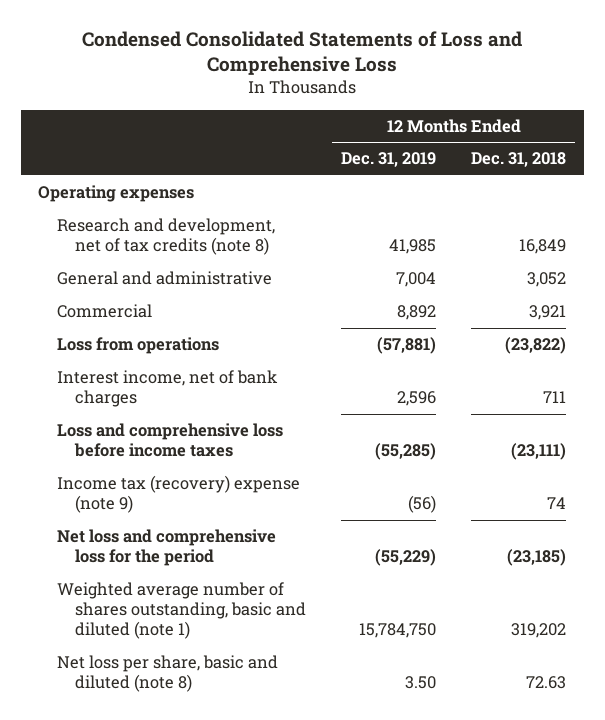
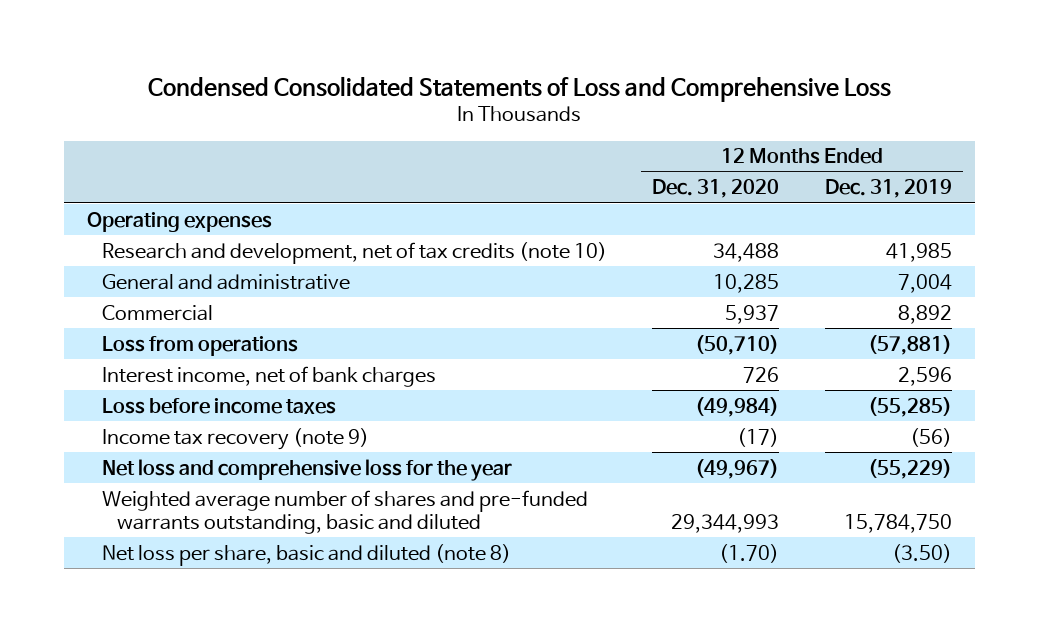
- | 12 Months Ended Dec. 31, 2019 | 12 Months Ended Dec. 31, 2018
+ | 12 Months Ended Dec. 31, 2020 | 12 Months Ended Dec. 31, 2019
- Research and development, net of tax credits (note 8) | 41,985 | 16,849
+ Research and development, net of tax credits (note 10) | 34,488 | 41,985
- Loss and comprehensive loss before income taxes | (55,285) | (23,111)
- Income tax (recovery) expense (note 9) | (56) | 74
- Net loss and comprehensive loss for the period | (55,229) | (23,185)
- Weighted average number of shares outstanding, basic and diluted (note 1) | 15,784,750 | 319,202
- Net loss per share, basic and diluted (note 8) | 3.50 | 72.63
+ Loss before income taxes | (49,984) | (55,285)
+ Income tax recovery (note 9) | (17) | (56)
+ Net loss and comprehensive loss for the year | (49,967) | (55,229)
+ Weighted average number of shares and pre-funded warrants outstanding, basic and diluted | 29,344,993 | 15,784,750
+ Net loss per share, basic and diluted (note 8) | (1.70) | (3.50)

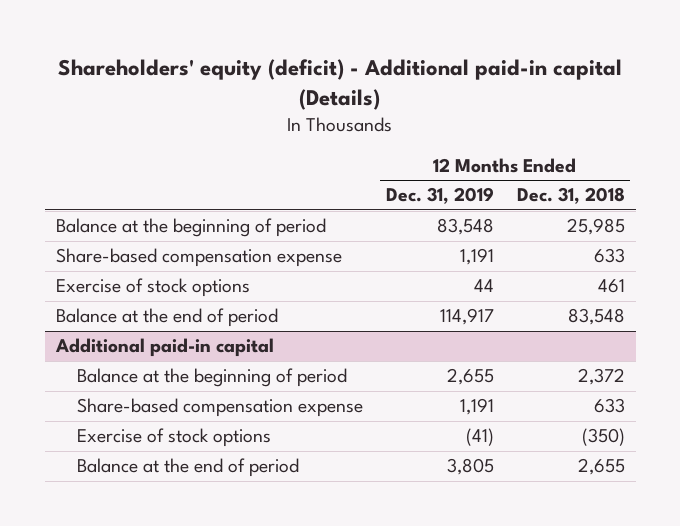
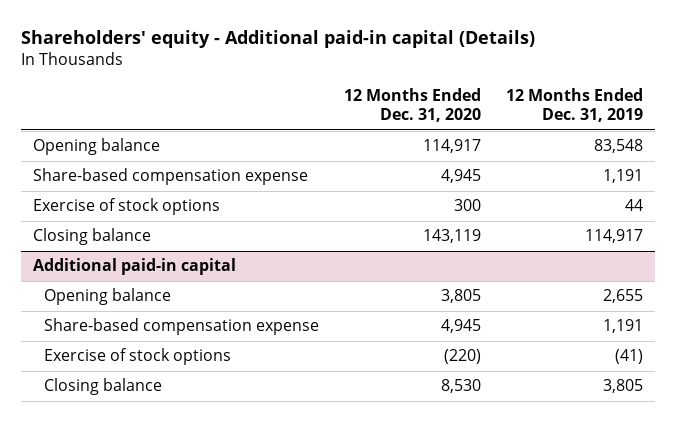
- Shareholders' equity (deficit) - Additional paid-in capital (Details)
+ Shareholders' equity - Additional paid-in capital (Details)
- | 12 Months Ended Dec. 31, 2019 | 12 Months Ended Dec. 31, 2018
+ | 12 Months Ended Dec. 31, 2020 | 12 Months Ended Dec. 31, 2019
- Balance at the beginning of period | 83,548 | 25,985
+ Opening balance | 114,917 | 83,548
- Balance at the end of period | 114,917 | 83,548
+ Closing balance | 143,119 | 114,917
@ Additional paid-in capital
- Balance at the beginning of period | 2,655 | 2,372
+ Opening balance | 3,805 | 2,655
- Balance at the end of period | 3,805 | 2,655
+ Closing balance | 8,530 | 3,805

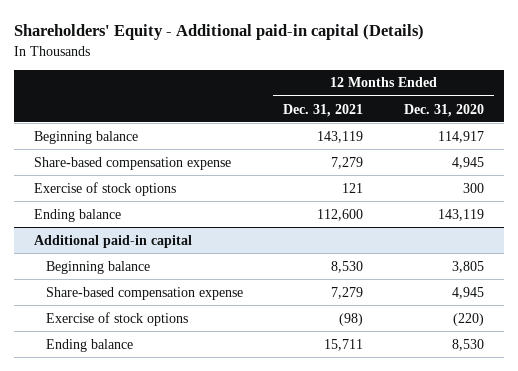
- Shareholders' equity - Additional paid-in capital (Details)
+ Shareholders' Equity - Additional paid-in capital (Details)
- | 12 Months Ended Dec. 31, 2020 | 12 Months Ended Dec. 31, 2019
+ | 12 Months Ended Dec. 31, 2021 | 12 Months Ended Dec. 31, 2020
- Opening balance | 114,917 | 83,548
+ Beginning balance | 143,119 | 114,917
- Closing balance | 143,119 | 114,917
+ Ending balance | 112,600 | 143,119
@ Additional paid-in capital
- Opening balance | 3,805 | 2,655
+ Beginning balance | 8,530 | 3,805
- Closing balance | 8,530 | 3,805
+ Ending balance | 15,711 | 8,530

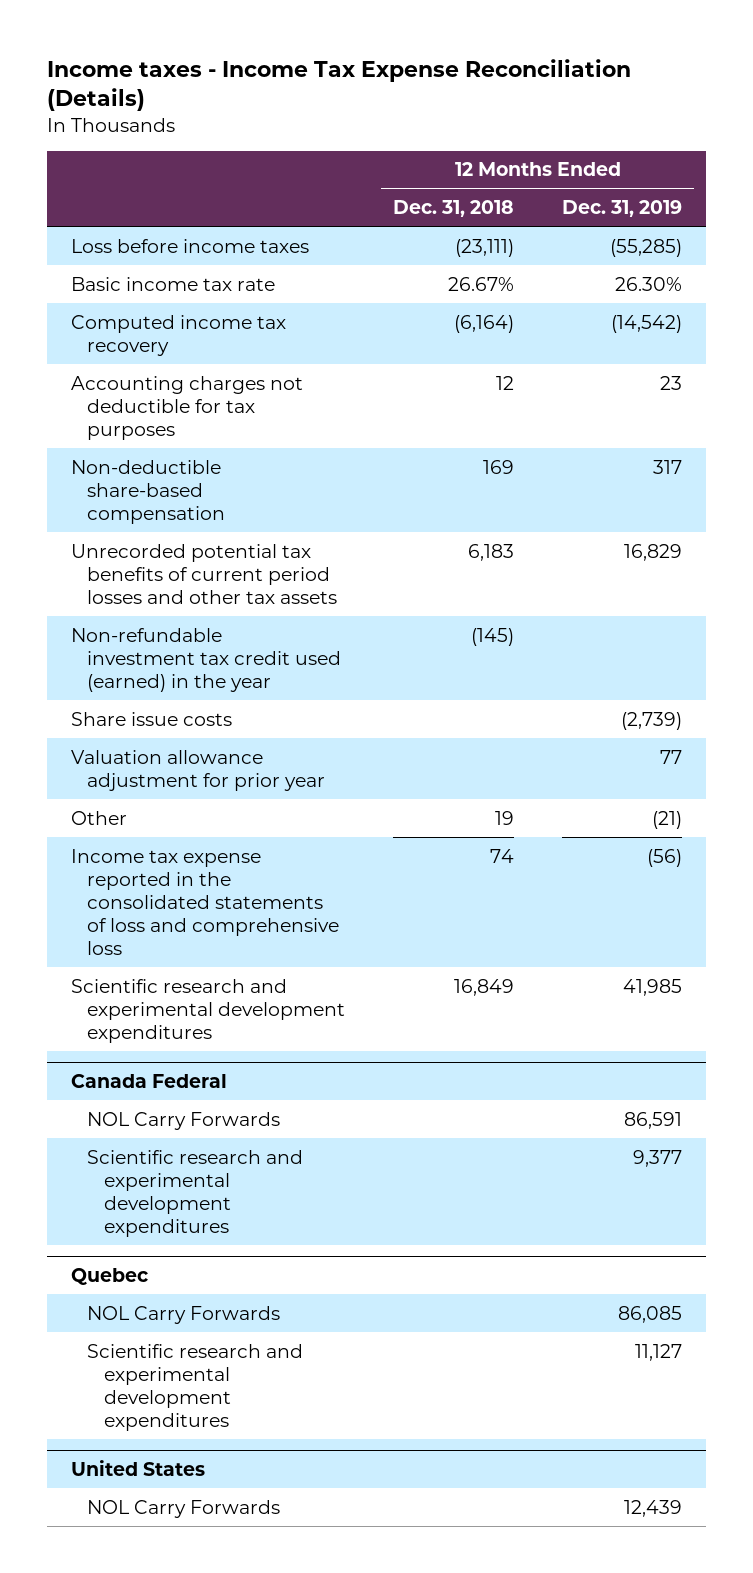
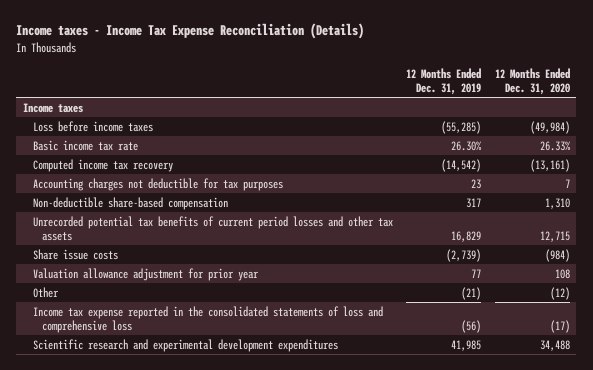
- | 12 Months Ended Dec. 31, 2018 | 12 Months Ended Dec. 31, 2019
+ | 12 Months Ended Dec. 31, 2019 | 12 Months Ended Dec. 31, 2020
+ Income taxes
- Non-refundable investment tax credit used (earned) in the year | (145) |
- Canada Federal
- NOL Carry Forwards | | 86,591
- Scientific research and experimental development expenditures | | 9,377
- Quebec
- NOL Carry Forwards | | 86,085
- Scientific research and experimental development expenditures | | 11,127
- United States
- NOL Carry Forwards | | 12,439

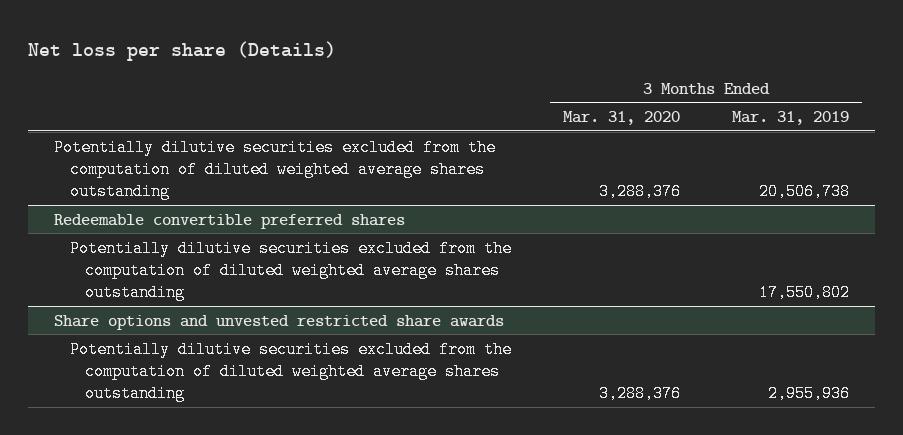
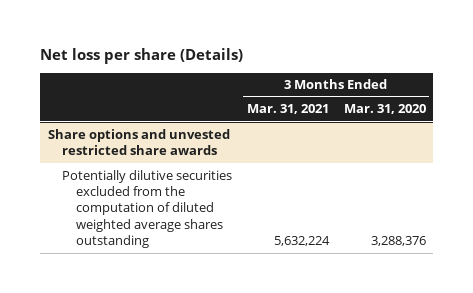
- | 3 Months Ended Mar. 31, 2020 | 3 Months Ended Mar. 31, 2019
+ | 3 Months Ended Mar. 31, 2021 | 3 Months Ended Mar. 31, 2020
- Potentially dilutive securities excluded from the computation of diluted weighted average shares outstanding | 3,288,376 | 20,506,738
- Redeemable convertible preferred shares
- Potentially dilutive securities excluded from the computation of diluted weighted average shares outstanding | | 17,550,802

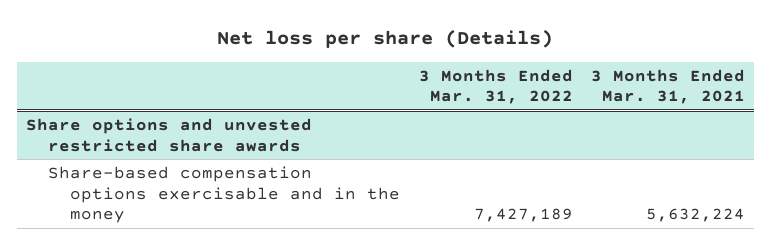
- | 3 Months Ended Mar. 31, 2021 | 3 Months Ended Mar. 31, 2020
+ | 3 Months Ended Mar. 31, 2022 | 3 Months Ended Mar. 31, 2021
@ Share options and unvested restricted share awards
- Potentially dilutive securities excluded from the computation of diluted weighted average shares outstanding | 5,632,224 | 3,288,376
+ Share-based compensation options exercisable and in the money | 7,427,189 | 5,632,224

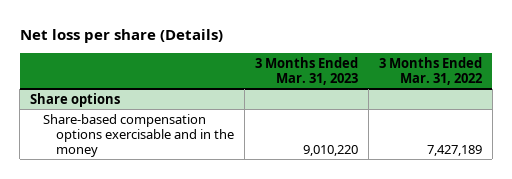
- | 3 Months Ended Mar. 31, 2022 | 3 Months Ended Mar. 31, 2021
+ | 3 Months Ended Mar. 31, 2023 | 3 Months Ended Mar. 31, 2022
- Share options and unvested restricted share awards
+ Share options

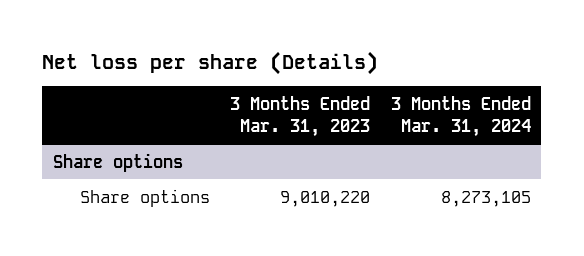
- | 3 Months Ended Mar. 31, 2023 | 3 Months Ended Mar. 31, 2022
+ | 3 Months Ended Mar. 31, 2023 | 3 Months Ended Mar. 31, 2024
@ Share options
- Share-based compensation options exercisable and in the money | 9,010,220 | 7,427,189
+ Share options | 9,010,220 | 8,273,105

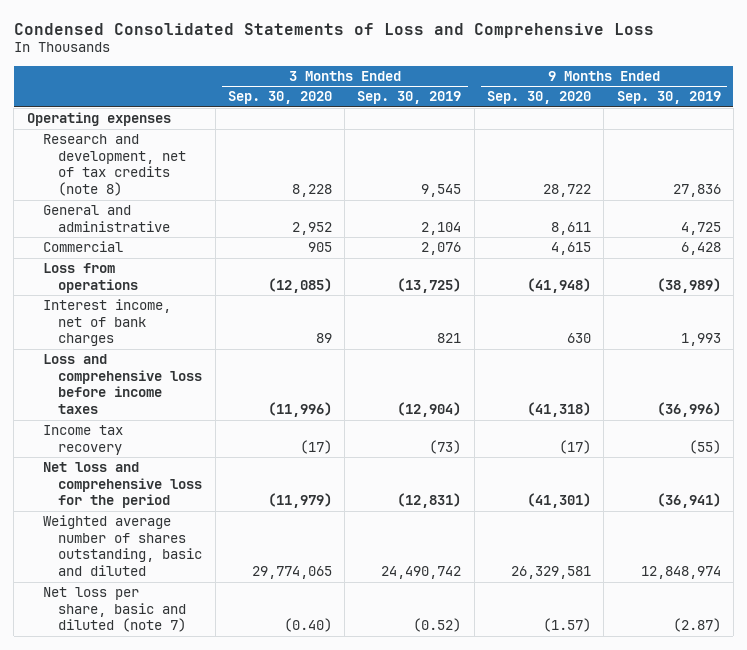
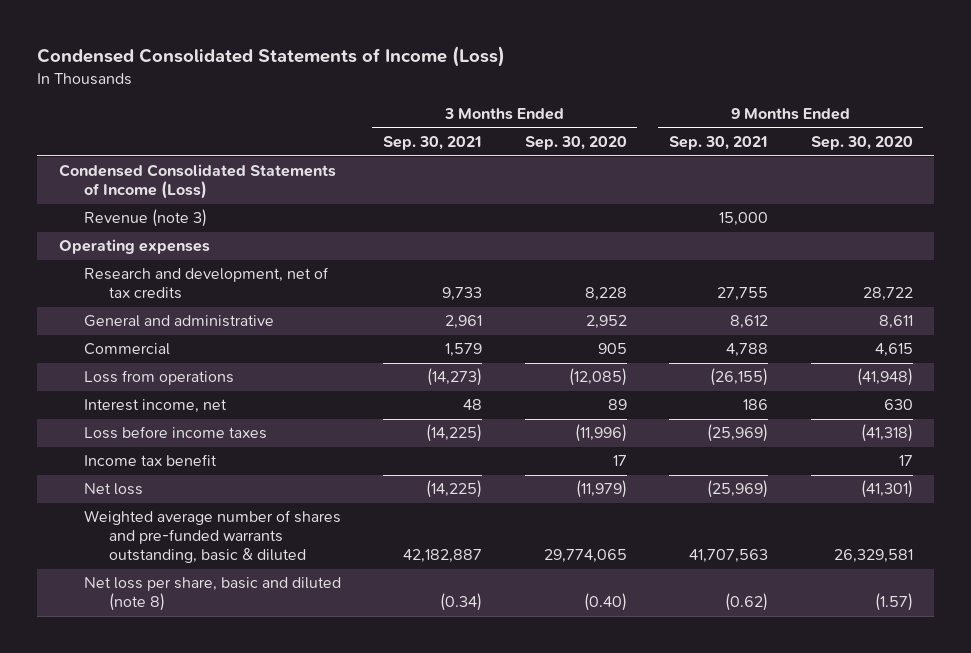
- Condensed Consolidated Statements of Loss and Comprehensive Loss
+ Condensed Consolidated Statements of Income (Loss)
- | 3 Months Ended Sep. 30, 2020 | 3 Months Ended Sep. 30, 2019 | 9 Months Ended Sep. 30, 2020 | 9 Months Ended Sep. 30, 2019
+ | 3 Months Ended Sep. 30, 2021 | 3 Months Ended Sep. 30, 2020 | 9 Months Ended Sep. 30, 2021 | 9 Months Ended Sep. 30, 2020
+ Condensed Consolidated Statements of Income (Loss)
+ Revenue (note 3) | | | 15,000 |
- Research and development, net of tax credits (note 8) | 8,228 | 9,545 | 28,722 | 27,836
+ Research and development, net of tax credits | 9,733 | 8,228 | 27,755 | 28,722
- Interest income, net of bank charges | 89 | 821 | 630 | 1,993
- Loss and comprehensive loss before income taxes | (11,996) | (12,904) | (41,318) | (36,996)
- Income tax recovery | (17) | (73) | (17) | (55)
- Net loss and comprehensive loss for the period | (11,979) | (12,831) | (41,301) | (36,941)
- Weighted average number of shares outstanding, basic and diluted | 29,774,065 | 24,490,742 | 26,329,581 | 12,848,974
- Net loss per share, basic and diluted (note 7) | (0.40) | (0.52) | (1.57) | (2.87)
+ Interest income, net | 48 | 89 | 186 | 630
+ Loss before income taxes | (14,225) | (11,996) | (25,969) | (41,318)
+ Income tax benefit | | 17 | | 17
+ Net loss | (14,225) | (11,979) | (25,969) | (41,301)
+ Weighted average number of shares and pre-funded warrants outstanding, basic & diluted | 42,182,887 | 29,774,065 | 41,707,563 | 26,329,581
+ Net loss per share, basic and diluted (note 8) | (0.34) | (0.40) | (0.62) | (1.57)

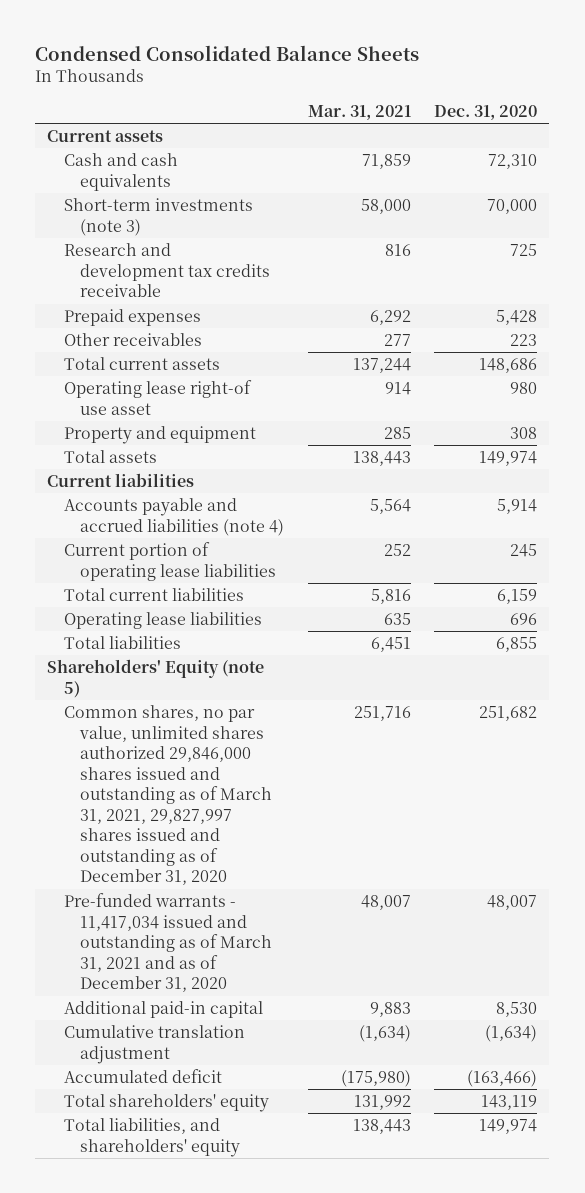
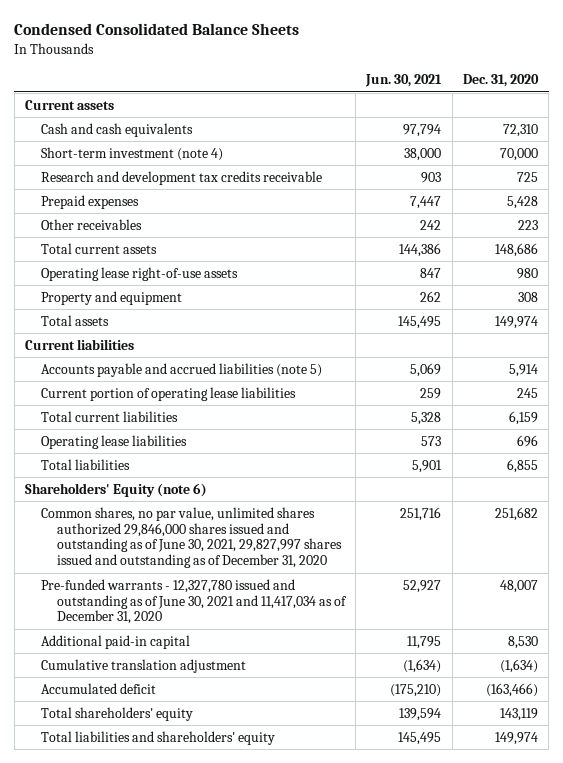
- | Mar. 31, 2021 | Dec. 31, 2020
+ | Jun. 30, 2021 | Dec. 31, 2020
- Short-term investments (note 3) | 58,000 | 70,000
+ Short-term investment (note 4) | 38,000 | 70,000
- Operating lease right-of use asset | 914 | 980
+ Operating lease right-of-use assets | 847 | 980
- Accounts payable and accrued liabilities (note 4) | 5,564 | 5,914
+ Accounts payable and accrued liabilities (note 5) | 5,069 | 5,914
- Shareholders' Equity (note 5)
- Common shares, no par value, unlimited shares authorized 29,846,000 shares issued and outstanding as of March 31, 2021, 29,827,997 shares issued and outstanding as of December 31, 2020 | 251,716 | 251,682
- Pre-funded warrants - 11,417,034 issued and outstanding as of March 31, 2021 and as of December 31, 2020 | 48,007 | 48,007
+ Shareholders' Equity (note 6)
+ Common shares, no par value, unlimited shares authorized 29,846,000 shares issued and outstanding as of June 30, 2021, 29,827,997 shares issued and outstanding as of December 31, 2020 | 251,716 | 251,682
+ Pre-funded warrants - 12,327,780 issued and outstanding as of June 30, 2021 and 11,417,034 as of December 31, 2020 | 52,927 | 48,007
- Total liabilities, and shareholders' equity | 138,443 | 149,974
+ Total liabilities and shareholders' equity | 145,495 | 149,974

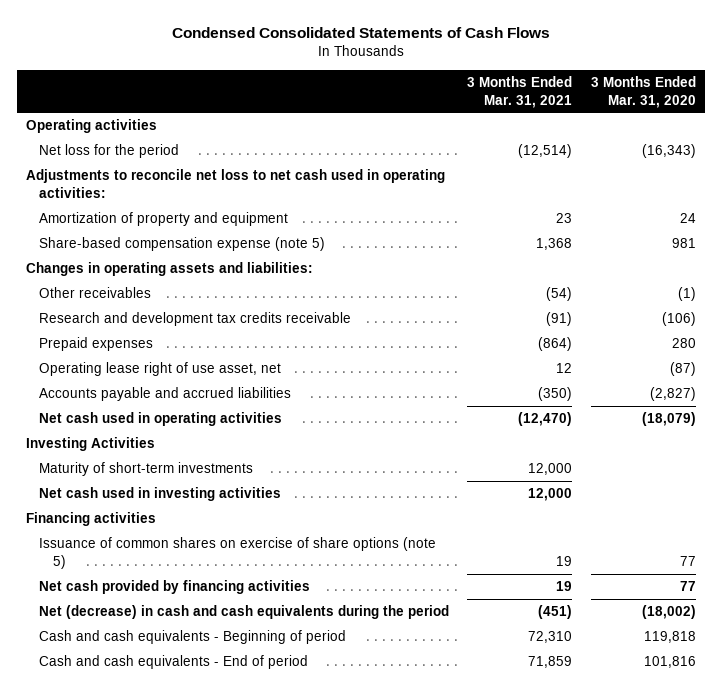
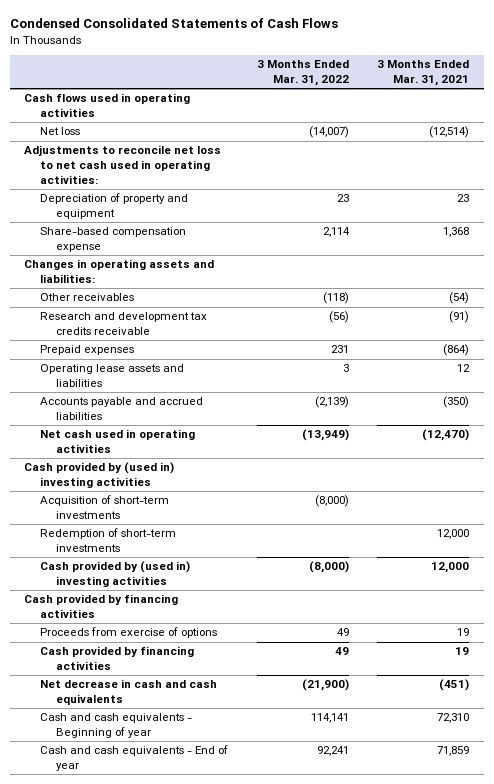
- | 3 Months Ended Mar. 31, 2021 | 3 Months Ended Mar. 31, 2020
+ | 3 Months Ended Mar. 31, 2022 | 3 Months Ended Mar. 31, 2021
- Operating activities
- Net loss for the period | (12,514) | (16,343)
+ Cash flows used in operating activities
+ Net loss | (14,007) | (12,514)
- Amortization of property and equipment | 23 | 24
- Share-based compensation expense (note 5) | 1,368 | 981
+ Depreciation of property and equipment | 23 | 23
+ Share-based compensation expense | 2,114 | 1,368
- Operating lease right of use asset, net | 12 | (87)
+ Operating lease assets and liabilities | 3 | 12
- Investing Activities
- Maturity of short-term investments | 12,000 |
- Net cash used in investing activities | 12,000 |
- Financing activities
- Issuance of common shares on exercise of share options (note 5) | 19 | 77
- Net cash provided by financing activities | 19 | 77
- Net (decrease) in cash and cash equivalents during the period | (451) | (18,002)
- Cash and cash equivalents - Beginning of period | 72,310 | 119,818
- Cash and cash equivalents - End of period | 71,859 | 101,816
+ Cash provided by (used in) investing activities
+ Acquisition of short-term investments | (8,000) |
+ Redemption of short-term investments | | 12,000
+ Cash provided by (used in) investing activities | (8,000) | 12,000
+ Cash provided by financing activities
+ Proceeds from exercise of options | 49 | 19
+ Cash provided by financing activities | 49 | 19
+ Net decrease in cash and cash equivalents | (21,900) | (451)
+ Cash and cash equivalents - Beginning of year | 114,141 | 72,310
+ Cash and cash equivalents - End of year | 92,241 | 71,859

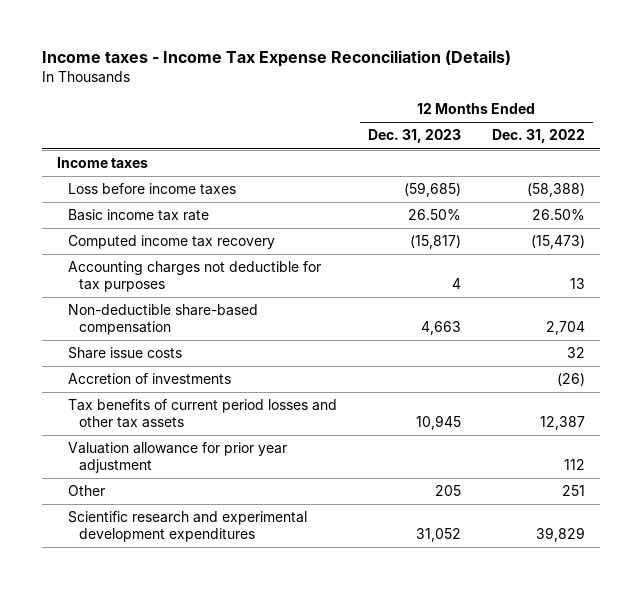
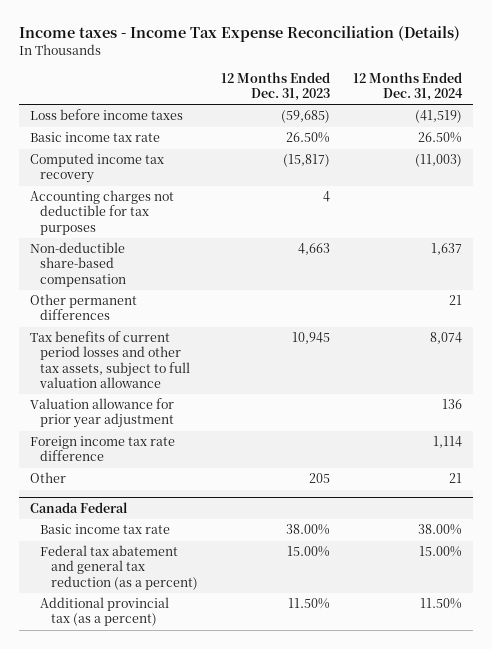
- | 12 Months Ended Dec. 31, 2023 | 12 Months Ended Dec. 31, 2022
+ | 12 Months Ended Dec. 31, 2023 | 12 Months Ended Dec. 31, 2024
- Income taxes
- Share issue costs | | 32
- Accretion of investments | | (26)
- Tax benefits of current period losses and other tax assets | 10,945 | 12,387
+ Other permanent differences | | 21
+ Tax benefits of current period losses and other tax assets, subject to full valuation allowance | 10,945 | 8,074
+ Foreign income tax rate difference | | 1,114
- Scientific research and experimental development expenditures | 31,052 | 39,829
+ Canada Federal
+ Basic income tax rate | 38.00% | 38.00%
+ Federal tax abatement and general tax reduction (as a percent) | 15.00% | 15.00%
+ Additional provincial tax (as a percent) | 11.50% | 11.50%

